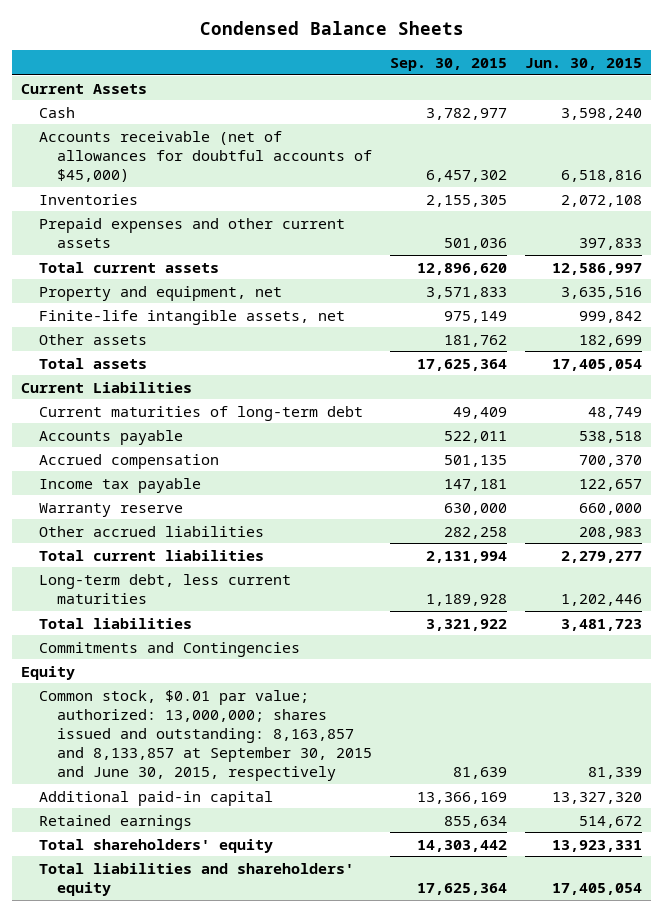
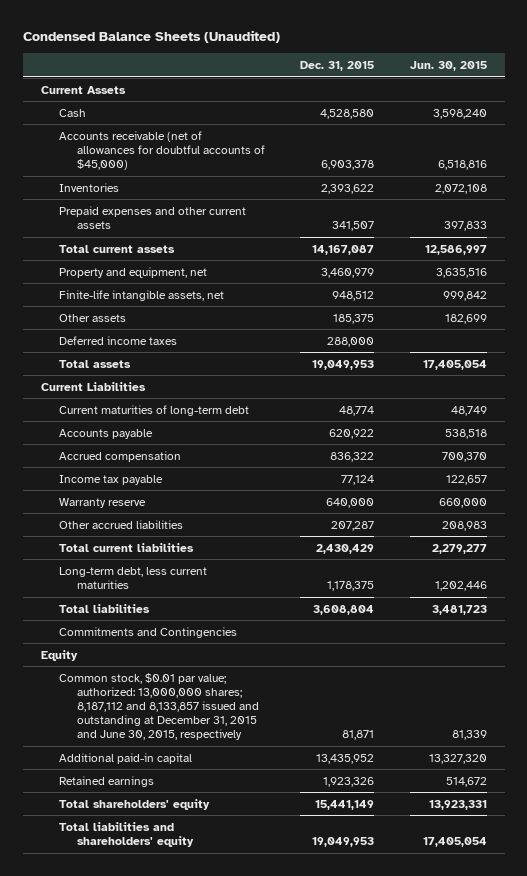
- Condensed Balance Sheets
+ Condensed Balance Sheets (Unaudited)
- | Sep. 30, 2015 | Jun. 30, 2015
+ | Dec. 31, 2015 | Jun. 30, 2015
+ Deferred income taxes | 288,000 |
- Common stock, $0.01 par value; authorized: 13,000,000; shares issued and outstanding: 8,163,857 and 8,133,857 at September 30, 2015 and June 30, 2015, respectively | 81,639 | 81,339
+ Common stock, $0.01 par value; authorized: 13,000,000 shares; 8,187,112 and 8,133,857 issued and outstanding at December 31, 2015 and June 30, 2015, respectively | 81,871 | 81,339

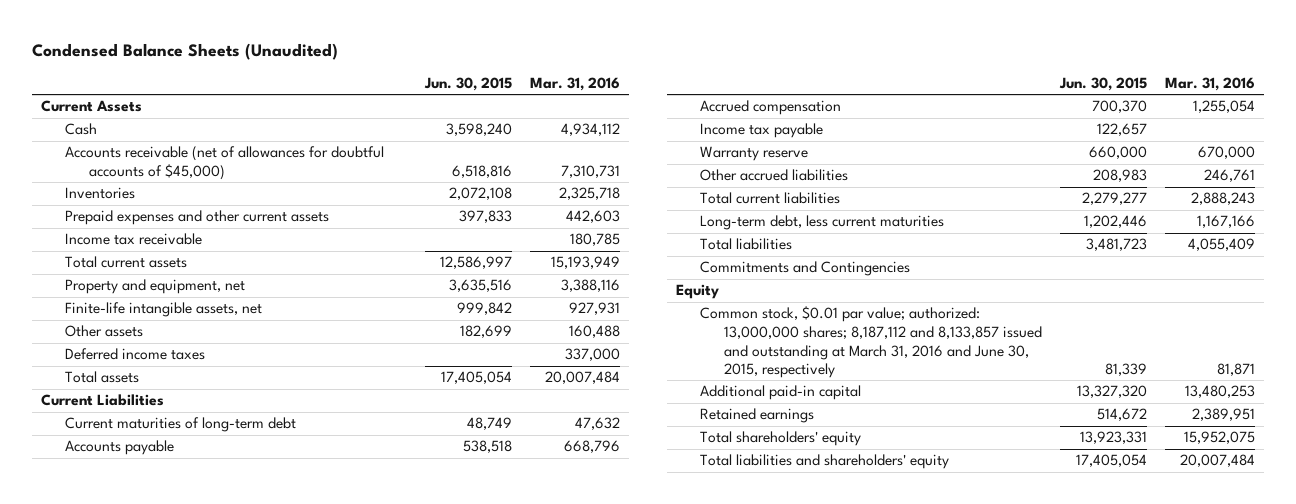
- | Dec. 31, 2015 | Jun. 30, 2015
+ | Jun. 30, 2015 | Mar. 31, 2016
+ Income tax receivable | | 180,785
- Common stock, $0.01 par value; authorized: 13,000,000 shares; 8,187,112 and 8,133,857 issued and outstanding at December 31, 2015 and June 30, 2015, respectively | 81,871 | 81,339
+ Common stock, $0.01 par value; authorized: 13,000,000 shares; 8,187,112 and 8,133,857 issued and outstanding at March 31, 2016 and June 30, 2015, respectively | 81,339 | 81,871

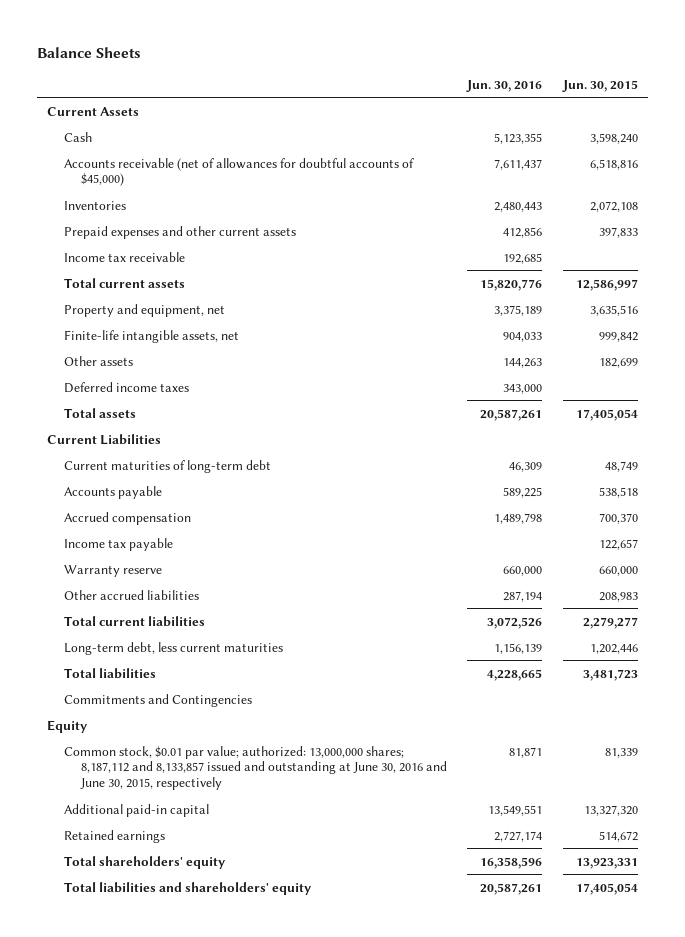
- Condensed Balance Sheets (Unaudited)
+ Balance Sheets
- | Jun. 30, 2015 | Mar. 31, 2016
+ | Jun. 30, 2016 | Jun. 30, 2015
- Common stock, $0.01 par value; authorized: 13,000,000 shares; 8,187,112 and 8,133,857 issued and outstanding at March 31, 2016 and June 30, 2015, respectively | 81,339 | 81,871
+ Common stock, $0.01 par value; authorized: 13,000,000 shares; 8,187,112 and 8,133,857 issued and outstanding at June 30, 2016 and June 30, 2015, respectively | 81,871 | 81,339

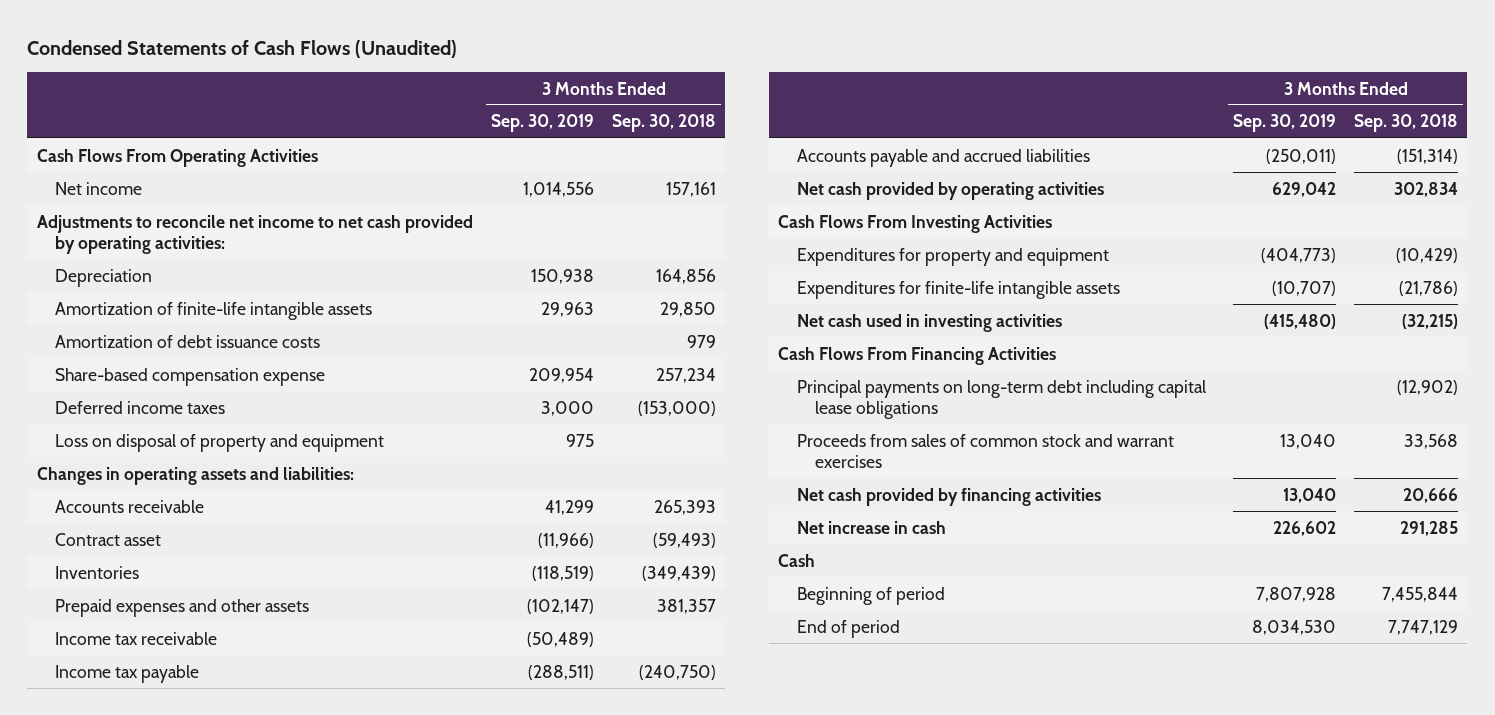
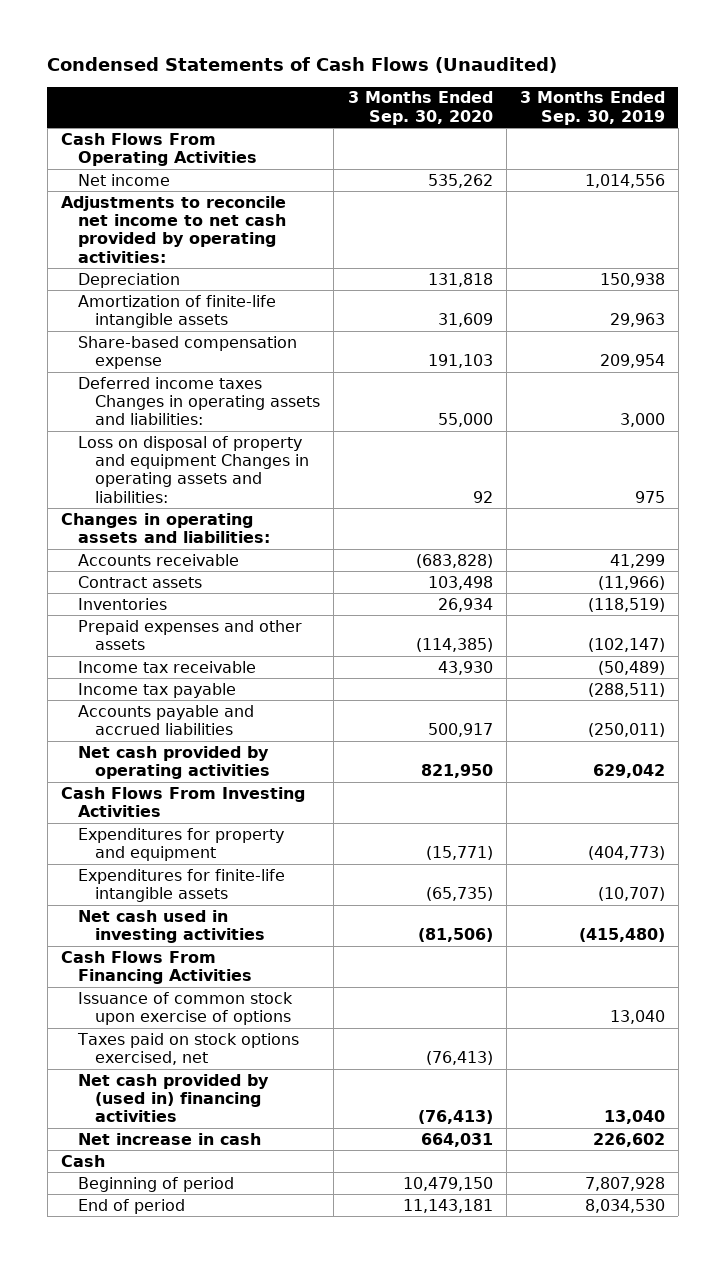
- | 3 Months Ended Sep. 30, 2019 | 3 Months Ended Sep. 30, 2018
+ | 3 Months Ended Sep. 30, 2020 | 3 Months Ended Sep. 30, 2019
- Amortization of debt issuance costs | | 979
- Deferred income taxes | 3,000 | (153,000)
- Loss on disposal of property and equipment | 975 |
+ Deferred income taxes Changes in operating assets and liabilities: | 55,000 | 3,000
+ Loss on disposal of property and equipment Changes in operating assets and liabilities: | 92 | 975
- Contract asset | (11,966) | (59,493)
+ Contract assets | 103,498 | (11,966)
- Principal payments on long-term debt including capital lease obligations | | (12,902)
- Proceeds from sales of common stock and warrant exercises | 13,040 | 33,568
- Net cash provided by financing activities | 13,040 | 20,666
+ Issuance of common stock upon exercise of options | | 13,040
+ Taxes paid on stock options exercised, net | (76,413) |
+ Net cash provided by (used in) financing activities | (76,413) | 13,040

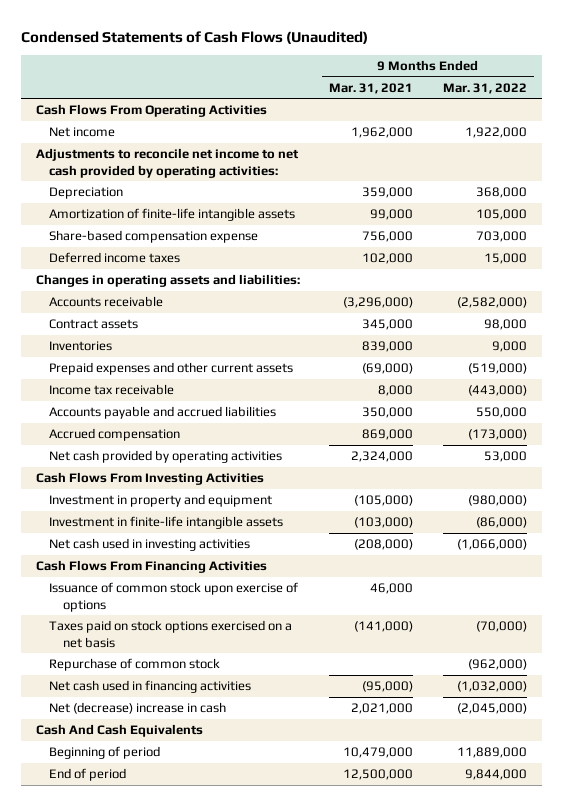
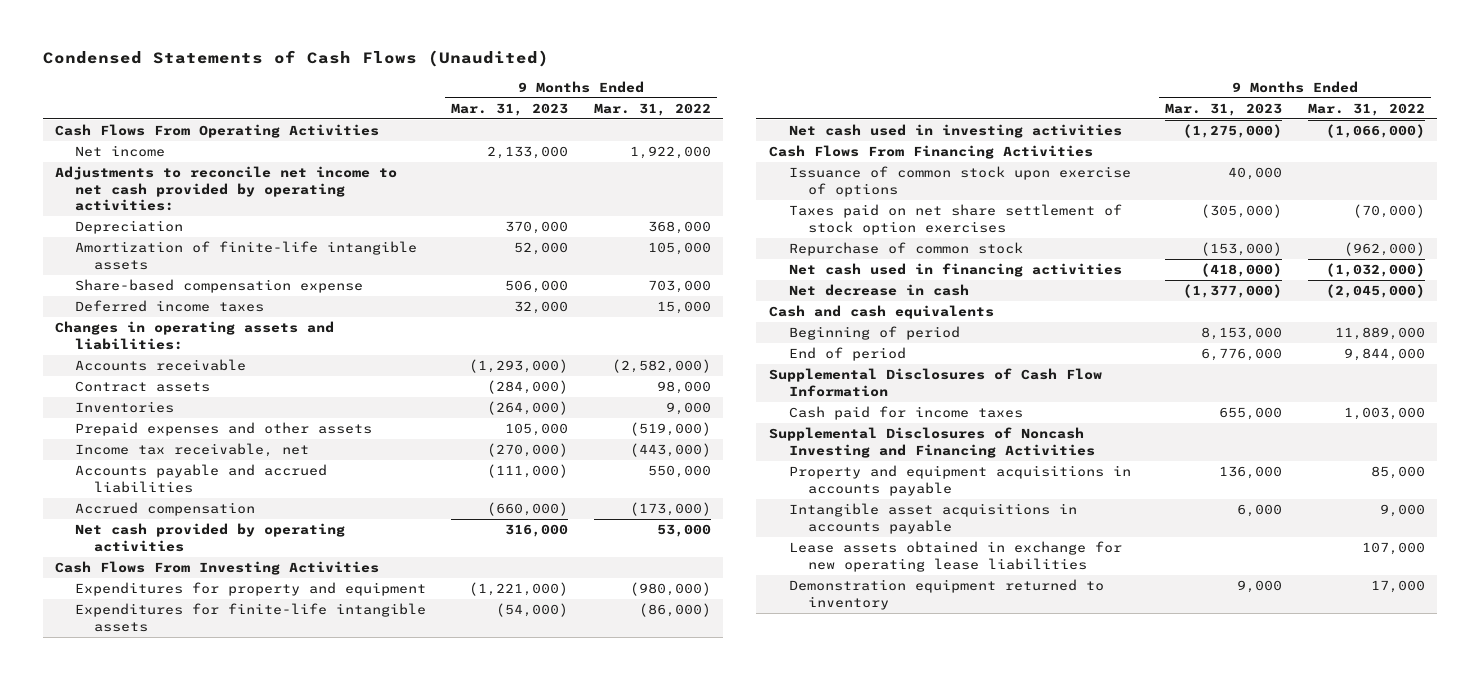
- | 9 Months Ended Mar. 31, 2021 | 9 Months Ended Mar. 31, 2022
+ | 9 Months Ended Mar. 31, 2023 | 9 Months Ended Mar. 31, 2022
- Prepaid expenses and other current assets | (69,000) | (519,000)
- Income tax receivable | 8,000 | (443,000)
+ Prepaid expenses and other assets | 105,000 | (519,000)
+ Income tax receivable, net | (270,000) | (443,000)
- Investment in property and equipment | (105,000) | (980,000)
- Investment in finite-life intangible assets | (103,000) | (86,000)
+ Expenditures for property and equipment | (1,221,000) | (980,000)
+ Expenditures for finite-life intangible assets | (54,000) | (86,000)
- Taxes paid on stock options exercised on a net basis | (141,000) | (70,000)
+ Taxes paid on net share settlement of stock option exercises | (305,000) | (70,000)
- Net (decrease) increase in cash | 2,021,000 | (2,045,000)
- Cash And Cash Equivalents
+ Net decrease in cash | (1,377,000) | (2,045,000)
+ Cash and cash equivalents
+ Supplemental Disclosures of Cash Flow Information
+ Cash paid for income taxes | 655,000 | 1,003,000
+ Supplemental Disclosures of Noncash Investing and Financing Activities
+ Property and equipment acquisitions in accounts payable | 136,000 | 85,000
+ Intangible asset acquisitions in accounts payable | 6,000 | 9,000
+ Lease assets obtained in exchange for new operating lease liabilities | | 107,000
+ Demonstration equipment returned to inventory | 9,000 | 17,000

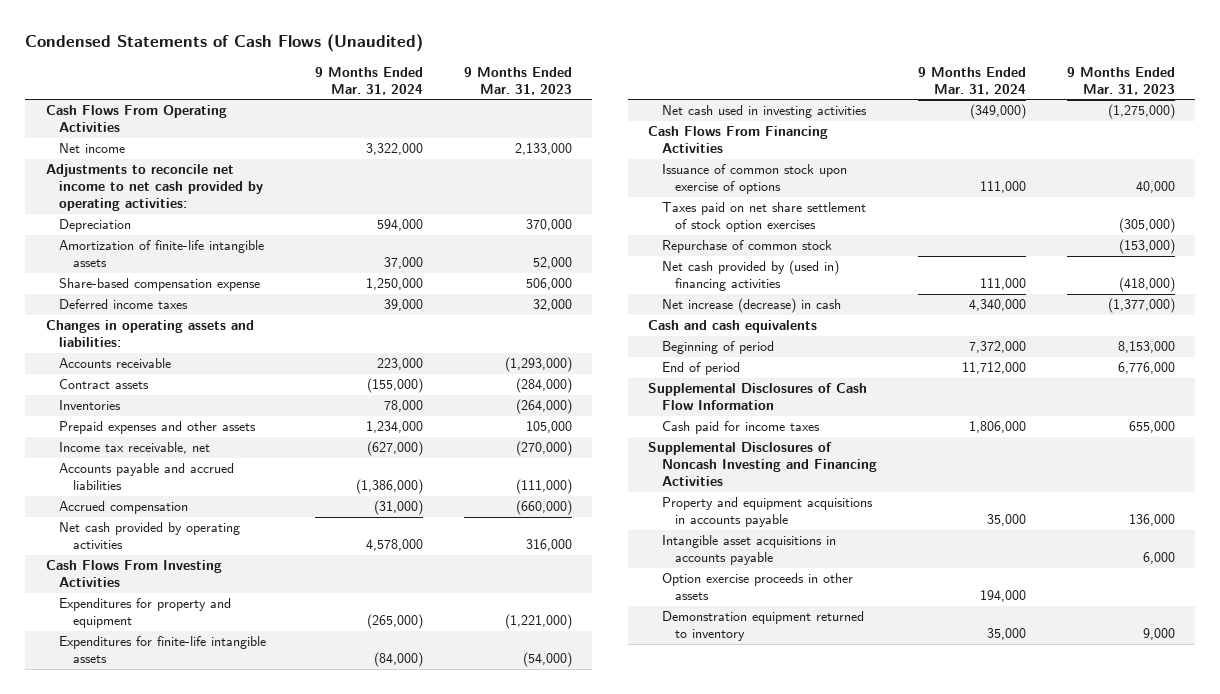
- | 9 Months Ended Mar. 31, 2023 | 9 Months Ended Mar. 31, 2022
+ | 9 Months Ended Mar. 31, 2024 | 9 Months Ended Mar. 31, 2023
- Net cash used in financing activities | (418,000) | (1,032,000)
- Net decrease in cash | (1,377,000) | (2,045,000)
+ Net cash provided by (used in) financing activities | 111,000 | (418,000)
+ Net increase (decrease) in cash | 4,340,000 | (1,377,000)
- Lease assets obtained in exchange for new operating lease liabilities | | 107,000
+ Option exercise proceeds in other assets | 194,000 |

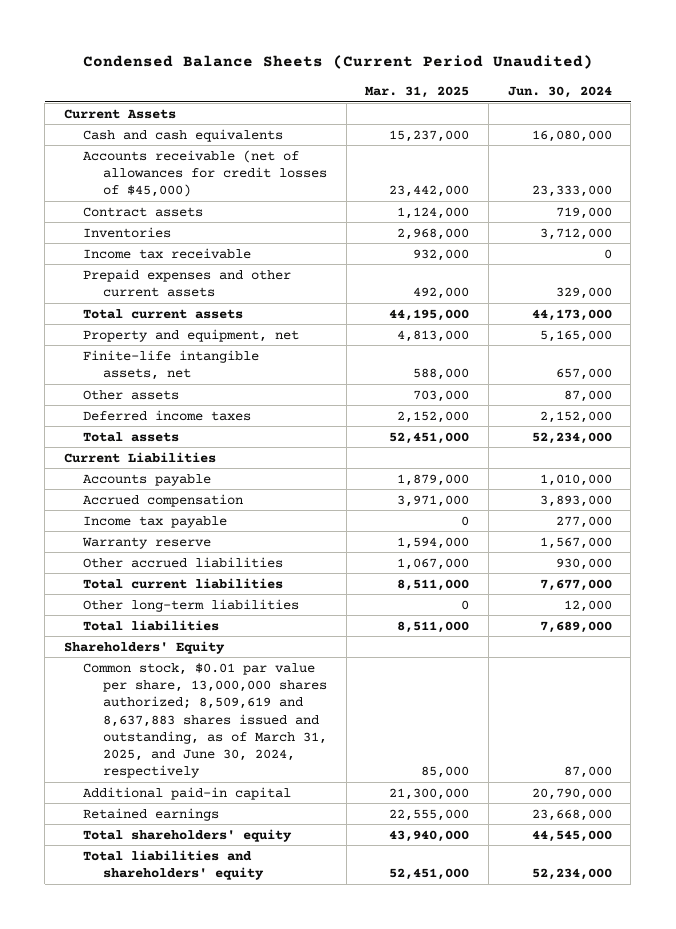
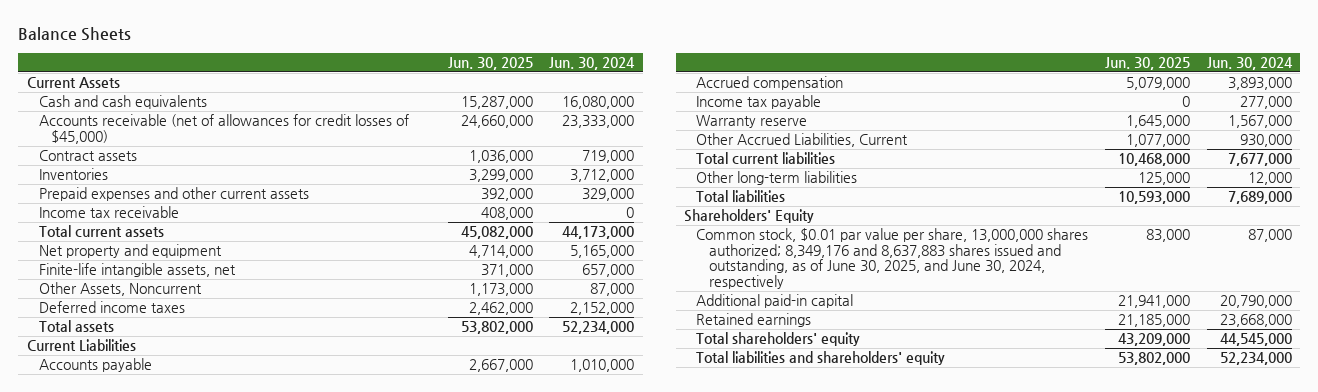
- Condensed Balance Sheets (Current Period Unaudited)
+ Balance Sheets
- | Mar. 31, 2025 | Jun. 30, 2024
+ | Jun. 30, 2025 | Jun. 30, 2024
moved down: Income tax receivable | 408,000 | 0
- Property and equipment, net | 4,813,000 | 5,165,000
+ Net property and equipment | 4,714,000 | 5,165,000
- Other assets | 703,000 | 87,000
+ Other Assets, Noncurrent | 1,173,000 | 87,000
- Other accrued liabilities | 1,067,000 | 930,000
+ Other Accrued Liabilities, Current | 1,077,000 | 930,000
- Common stock, $0.01 par value per share, 13,000,000 shares authorized; 8,509,619 and 8,637,883 shares issued and outstanding, as of March 31, 2025, and June 30, 2024, respectively | 85,000 | 87,000
+ Common stock, $0.01 par value per share, 13,000,000 shares authorized; 8,349,176 and 8,637,883 shares issued and outstanding, as of June 30, 2025, and June 30, 2024, respectively | 83,000 | 87,000

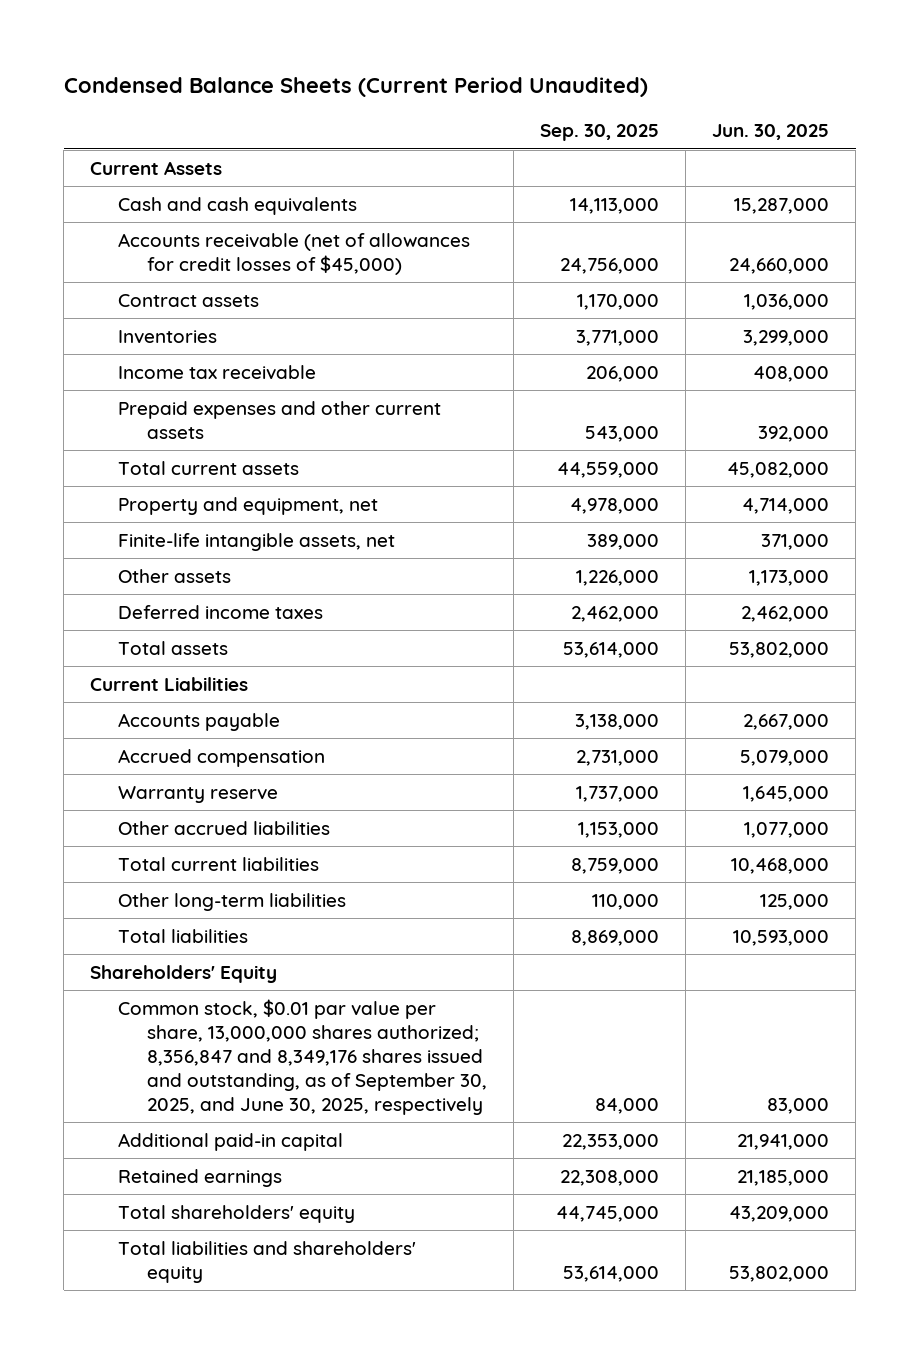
- Balance Sheets
+ Condensed Balance Sheets (Current Period Unaudited)
- | Jun. 30, 2025 | Jun. 30, 2024
+ | Sep. 30, 2025 | Jun. 30, 2025
moved down: Prepaid expenses and other current assets | 543,000 | 392,000
- Net property and equipment | 4,714,000 | 5,165,000
+ Property and equipment, net | 4,978,000 | 4,714,000
- Other Assets, Noncurrent | 1,173,000 | 87,000
+ Other assets | 1,226,000 | 1,173,000
- Income tax payable | 0 | 277,000
- Other Accrued Liabilities, Current | 1,077,000 | 930,000
+ Other accrued liabilities | 1,153,000 | 1,077,000
- Common stock, $0.01 par value per share, 13,000,000 shares authorized; 8,349,176 and 8,637,883 shares issued and outstanding, as of June 30, 2025, and June 30, 2024, respectively | 83,000 | 87,000
+ Common stock, $0.01 par value per share, 13,000,000 shares authorized; 8,356,847 and 8,349,176 shares issued and outstanding, as of September 30, 2025, and June 30, 2025, respectively | 84,000 | 83,000

